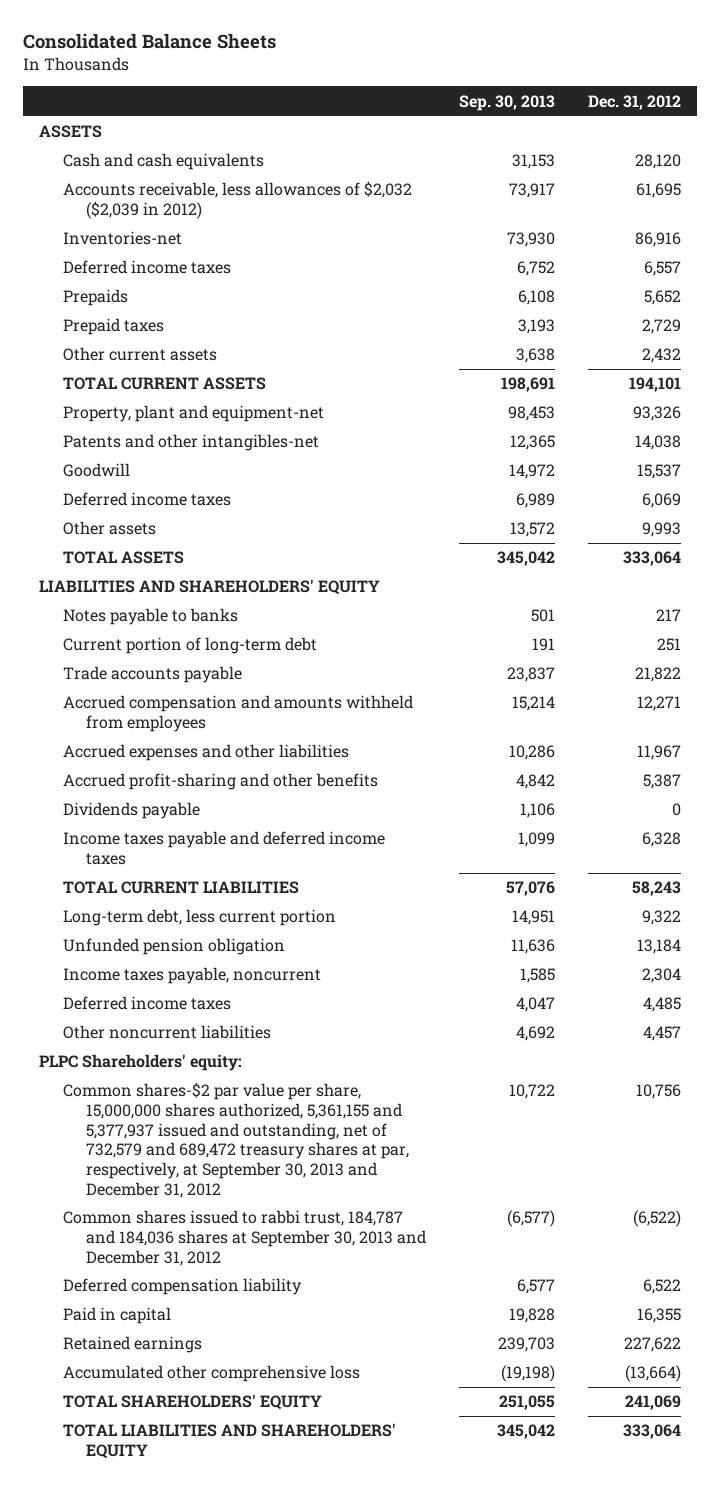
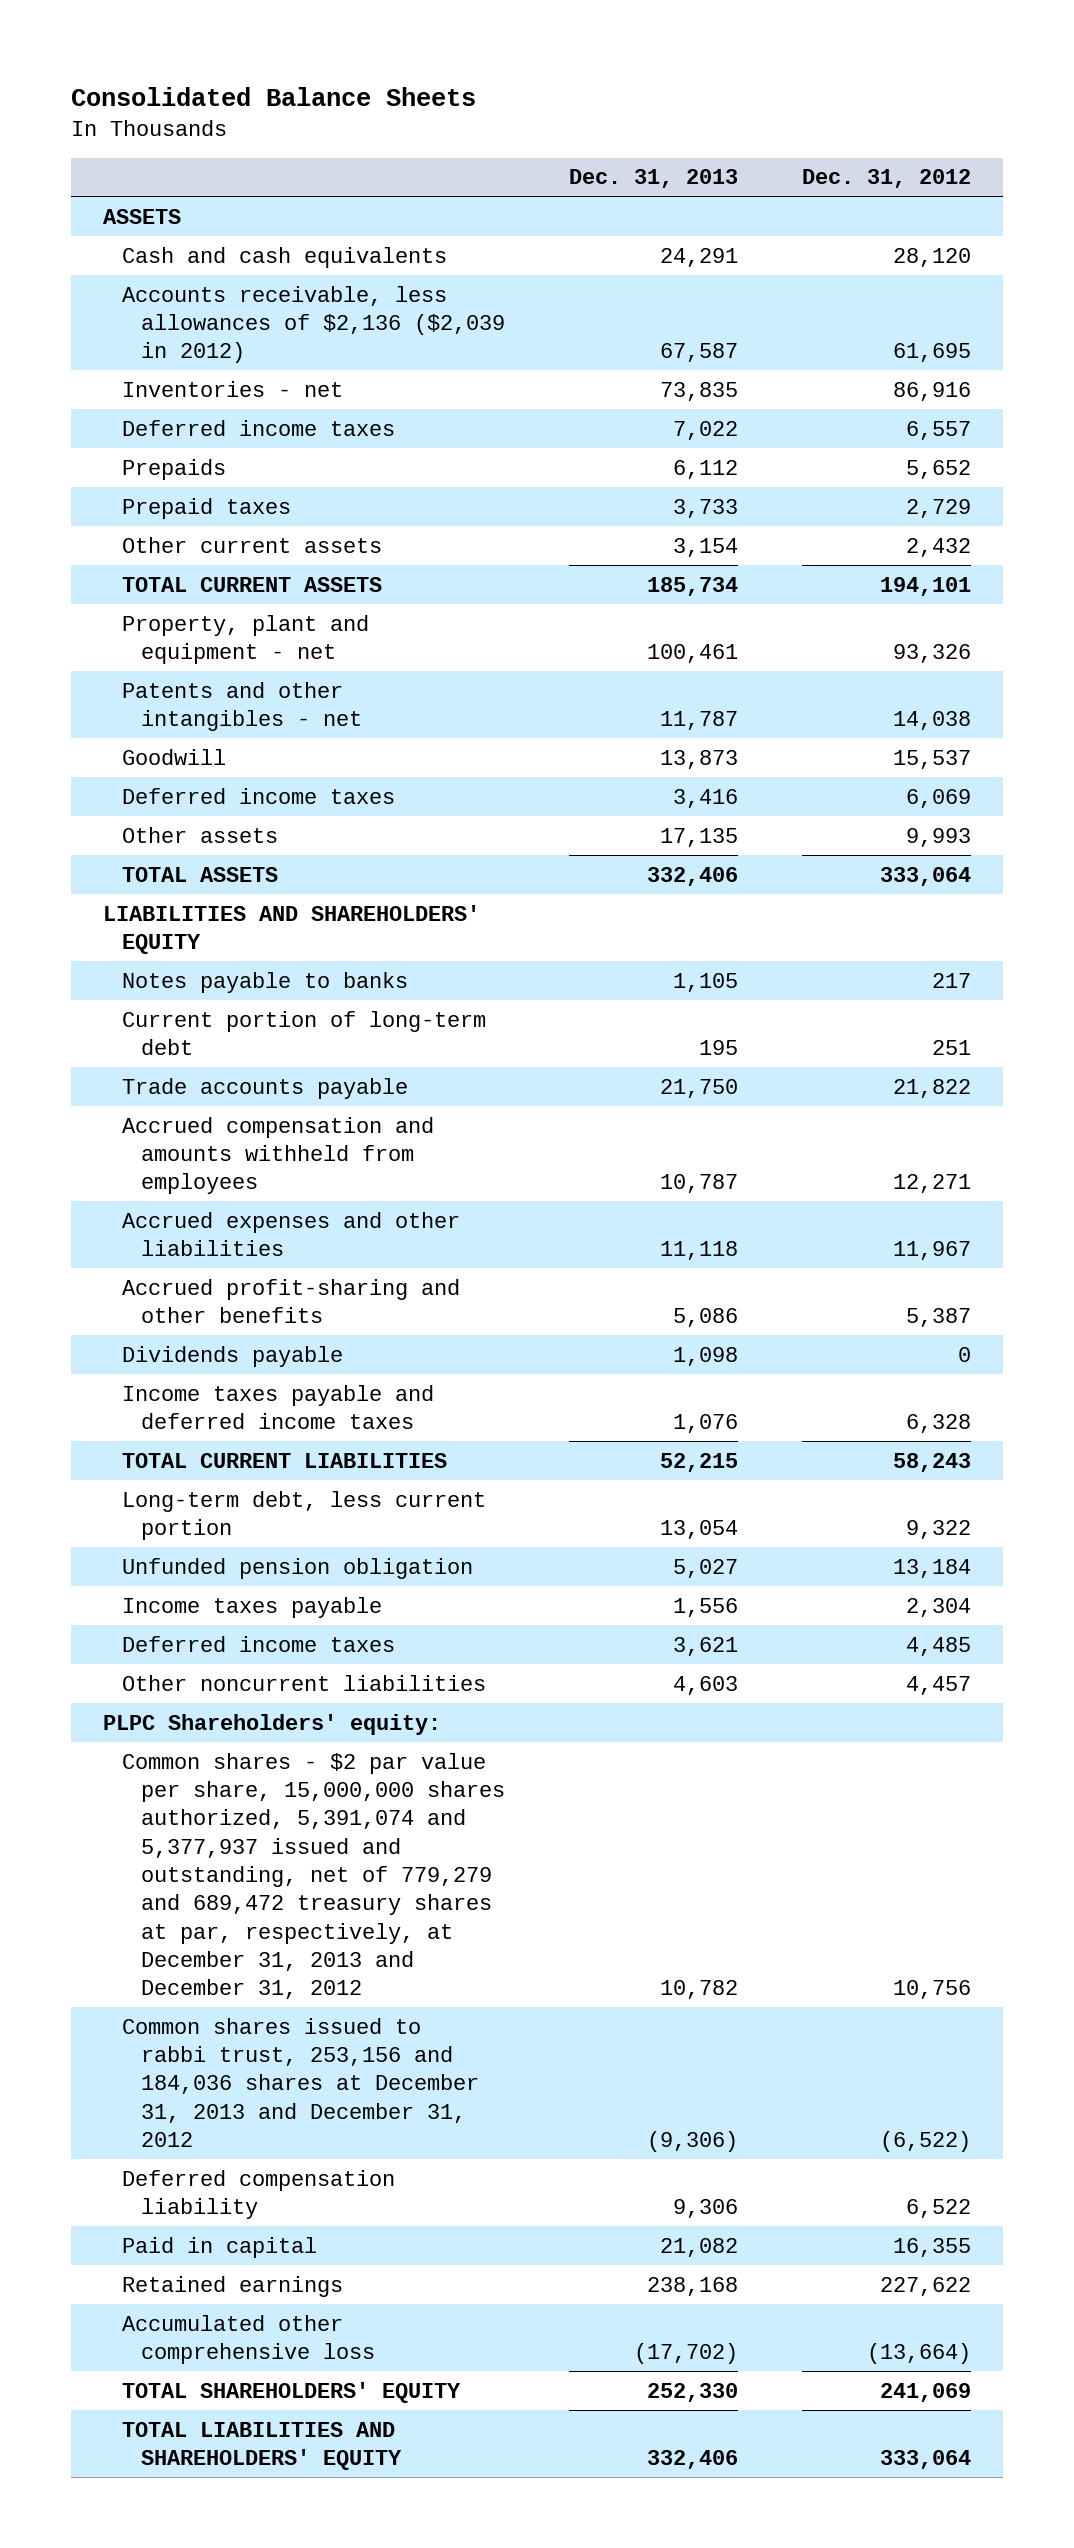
- | Sep. 30, 2013 | Dec. 31, 2012
+ | Dec. 31, 2013 | Dec. 31, 2012
- Accounts receivable, less allowances of $2,032 ($2,039 in 2012) | 73,917 | 61,695
- Inventories-net | 73,930 | 86,916
+ Accounts receivable, less allowances of $2,136 ($2,039 in 2012) | 67,587 | 61,695
+ Inventories - net | 73,835 | 86,916
- Property, plant and equipment-net | 98,453 | 93,326
- Patents and other intangibles-net | 12,365 | 14,038
+ Property, plant and equipment - net | 100,461 | 93,326
+ Patents and other intangibles - net | 11,787 | 14,038
- Income taxes payable, noncurrent | 1,585 | 2,304
+ Income taxes payable | 1,556 | 2,304
- Common shares-$2 par value per share, 15,000,000 shares authorized, 5,361,155 and 5,377,937 issued and outstanding, net of 732,579 and 689,472 treasury shares at par, respectively, at September 30, 2013 and December 31, 2012 | 10,722 | 10,756
- Common shares issued to rabbi trust, 184,787 and 184,036 shares at September 30, 2013 and December 31, 2012 | (6,577) | (6,522)
+ Common shares - $2 par value per share, 15,000,000 shares authorized, 5,391,074 and 5,377,937 issued and outstanding, net of 779,279 and 689,472 treasury shares at par, respectively, at December 31, 2013 and December 31, 2012 | 10,782 | 10,756
+ Common shares issued to rabbi trust, 253,156 and 184,036 shares at December 31, 2013 and December 31, 2012 | (9,306) | (6,522)

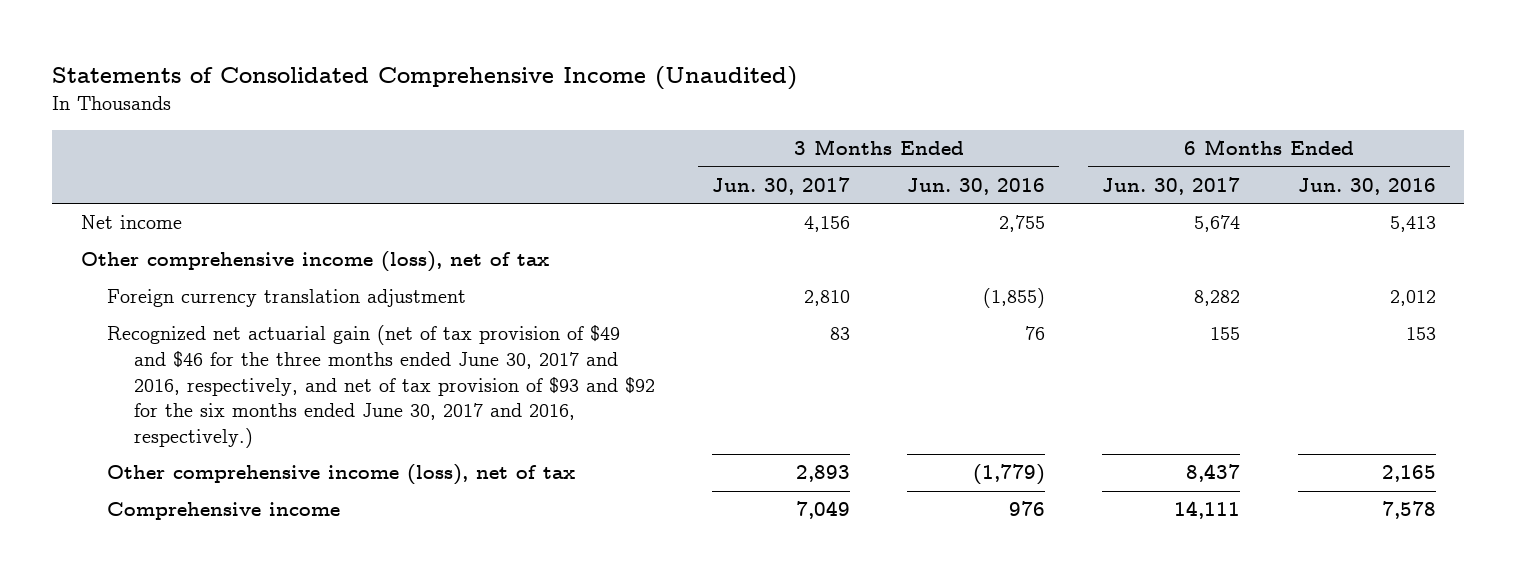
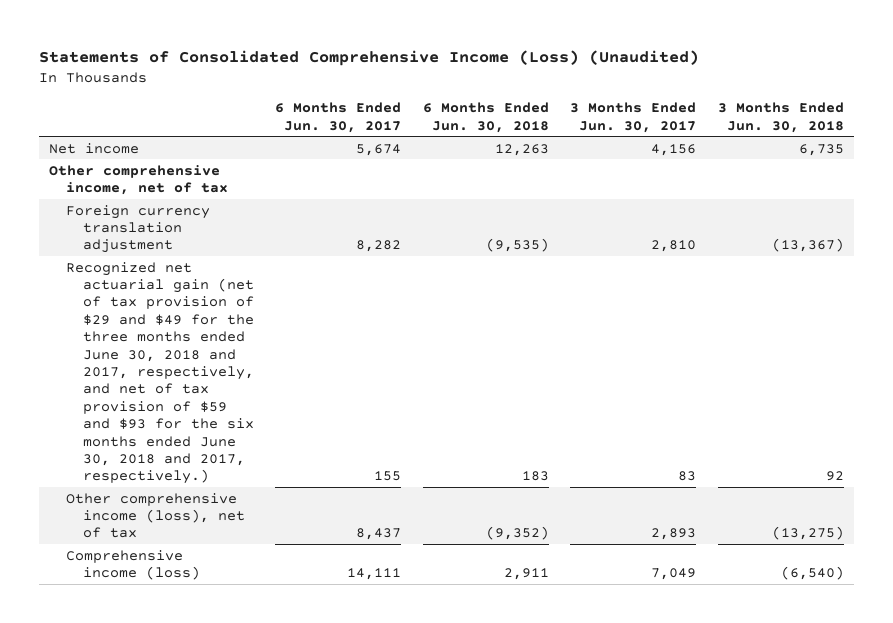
- Statements of Consolidated Comprehensive Income (Unaudited)
+ Statements of Consolidated Comprehensive Income (Loss) (Unaudited)
- | 3 Months Ended Jun. 30, 2017 | 3 Months Ended Jun. 30, 2016 | 6 Months Ended Jun. 30, 2017 | 6 Months Ended Jun. 30, 2016
+ | 6 Months Ended Jun. 30, 2017 | 6 Months Ended Jun. 30, 2018 | 3 Months Ended Jun. 30, 2017 | 3 Months Ended Jun. 30, 2018
- Other comprehensive income (loss), net of tax
+ Other comprehensive income, net of tax
- Recognized net actuarial gain (net of tax provision of $49 and $46 for the three months ended June 30, 2017 and 2016, respectively, and net of tax provision of $93 and $92 for the six months ended June 30, 2017 and 2016, respectively.) | 83 | 76 | 155 | 153
+ Recognized net actuarial gain (net of tax provision of $29 and $49 for the three months ended June 30, 2018 and 2017, respectively, and net of tax provision of $59 and $93 for the six months ended June 30, 2018 and 2017, respectively.) | 155 | 183 | 83 | 92
- Comprehensive income | 7,049 | 976 | 14,111 | 7,578
+ Comprehensive income (loss) | 14,111 | 2,911 | 7,049 | (6,540)

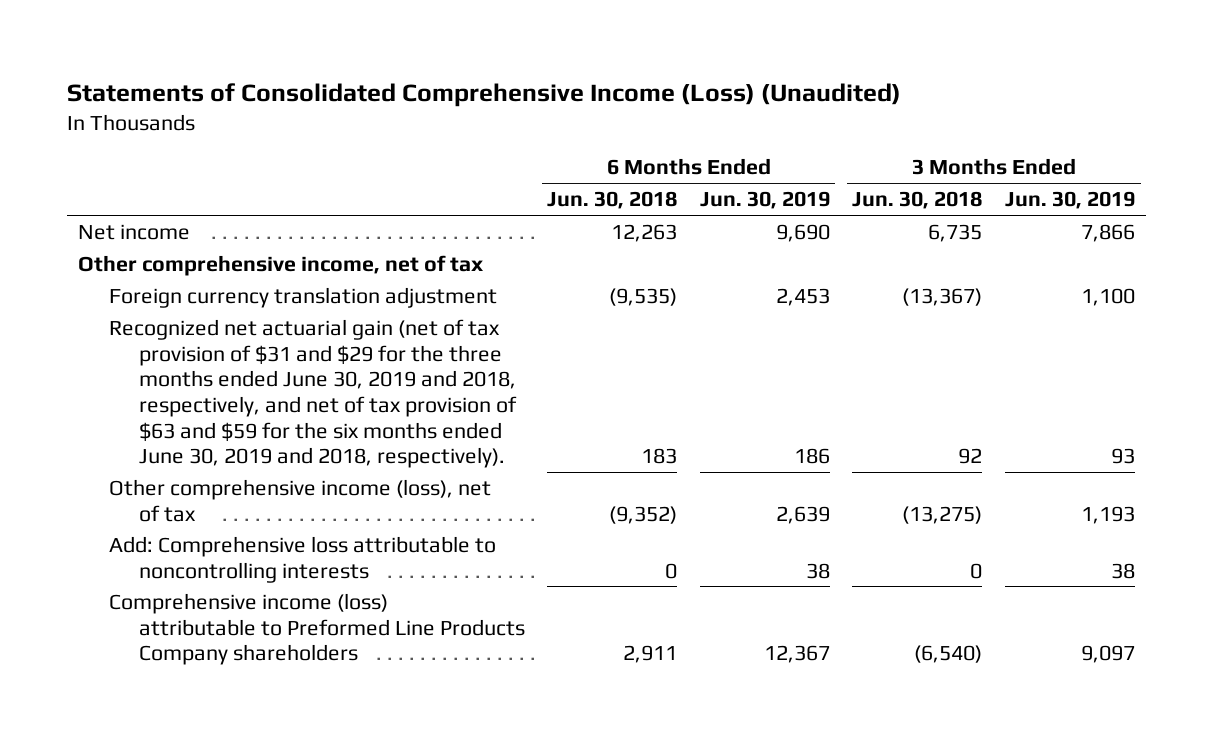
- | 6 Months Ended Jun. 30, 2017 | 6 Months Ended Jun. 30, 2018 | 3 Months Ended Jun. 30, 2017 | 3 Months Ended Jun. 30, 2018
+ | 6 Months Ended Jun. 30, 2018 | 6 Months Ended Jun. 30, 2019 | 3 Months Ended Jun. 30, 2018 | 3 Months Ended Jun. 30, 2019
- Recognized net actuarial gain (net of tax provision of $29 and $49 for the three months ended June 30, 2018 and 2017, respectively, and net of tax provision of $59 and $93 for the six months ended June 30, 2018 and 2017, respectively.) | 155 | 183 | 83 | 92
+ Recognized net actuarial gain (net of tax provision of $31 and $29 for the three months ended June 30, 2019 and 2018, respectively, and net of tax provision of $63 and $59 for the six months ended June 30, 2019 and 2018, respectively). | 183 | 186 | 92 | 93
- Comprehensive income (loss) | 14,111 | 2,911 | 7,049 | (6,540)
+ Add: Comprehensive loss attributable to noncontrolling interests | 0 | 38 | 0 | 38
+ Comprehensive income (loss) attributable to Preformed Line Products Company shareholders | 2,911 | 12,367 | (6,540) | 9,097

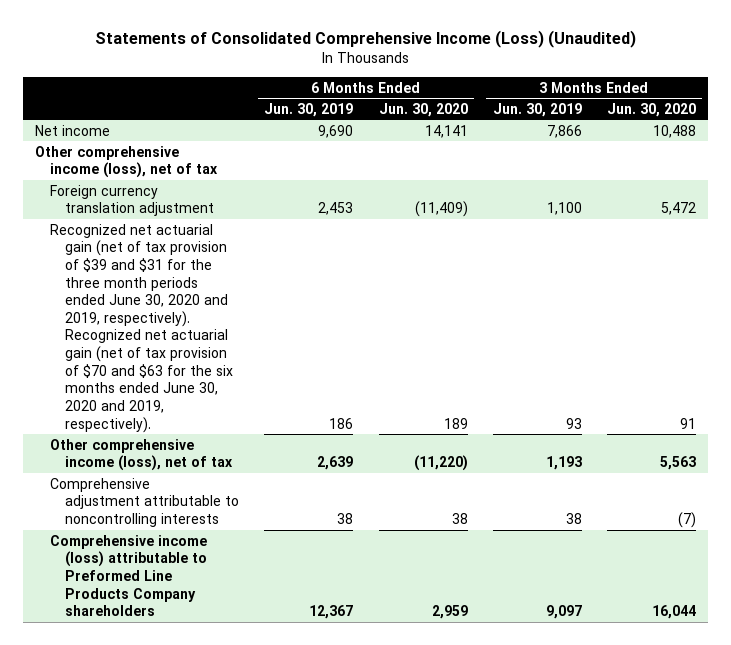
- | 6 Months Ended Jun. 30, 2018 | 6 Months Ended Jun. 30, 2019 | 3 Months Ended Jun. 30, 2018 | 3 Months Ended Jun. 30, 2019
+ | 6 Months Ended Jun. 30, 2019 | 6 Months Ended Jun. 30, 2020 | 3 Months Ended Jun. 30, 2019 | 3 Months Ended Jun. 30, 2020
- Other comprehensive income, net of tax
+ Other comprehensive income (loss), net of tax
- Recognized net actuarial gain (net of tax provision of $31 and $29 for the three months ended June 30, 2019 and 2018, respectively, and net of tax provision of $63 and $59 for the six months ended June 30, 2019 and 2018, respectively). | 183 | 186 | 92 | 93
+ Recognized net actuarial gain (net of tax provision of $39 and $31 for the three month periods ended June 30, 2020 and 2019, respectively). Recognized net actuarial gain (net of tax provision of $70 and $63 for the six months ended June 30, 2020 and 2019, respectively). | 186 | 189 | 93 | 91
- Add: Comprehensive loss attributable to noncontrolling interests | 0 | 38 | 0 | 38
+ Comprehensive adjustment attributable to noncontrolling interests | 38 | 38 | 38 | (7)

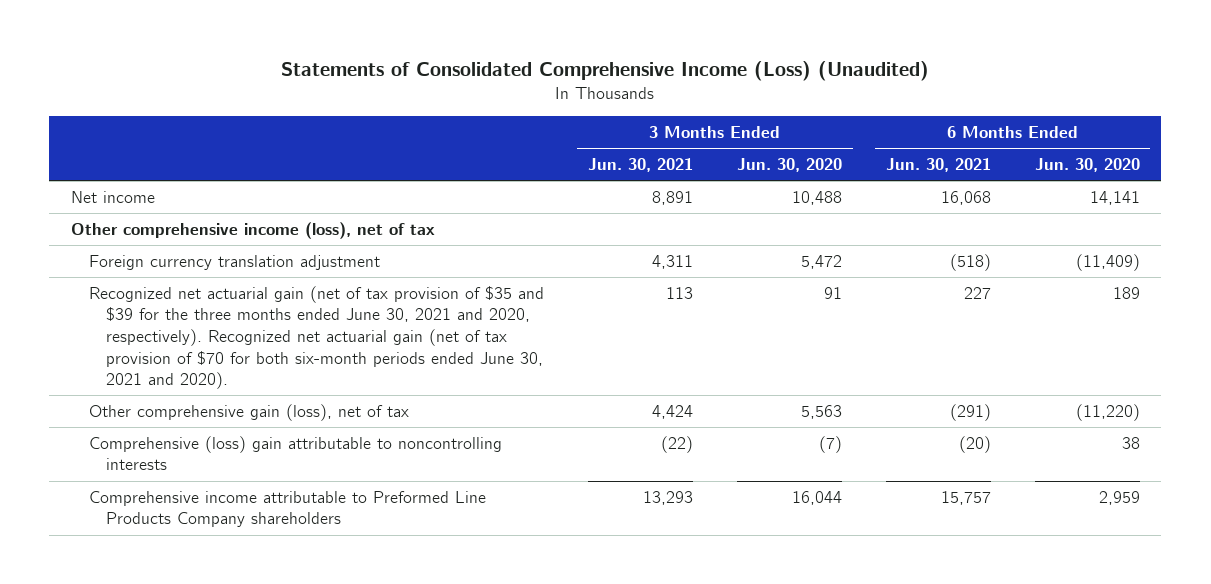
- | 6 Months Ended Jun. 30, 2019 | 6 Months Ended Jun. 30, 2020 | 3 Months Ended Jun. 30, 2019 | 3 Months Ended Jun. 30, 2020
+ | 3 Months Ended Jun. 30, 2021 | 3 Months Ended Jun. 30, 2020 | 6 Months Ended Jun. 30, 2021 | 6 Months Ended Jun. 30, 2020
- Recognized net actuarial gain (net of tax provision of $39 and $31 for the three month periods ended June 30, 2020 and 2019, respectively). Recognized net actuarial gain (net of tax provision of $70 and $63 for the six months ended June 30, 2020 and 2019, respectively). | 186 | 189 | 93 | 91
- Other comprehensive income (loss), net of tax | 2,639 | (11,220) | 1,193 | 5,563
- Comprehensive adjustment attributable to noncontrolling interests | 38 | 38 | 38 | (7)
- Comprehensive income (loss) attributable to Preformed Line Products Company shareholders | 12,367 | 2,959 | 9,097 | 16,044
+ Recognized net actuarial gain (net of tax provision of $35 and $39 for the three months ended June 30, 2021 and 2020, respectively). Recognized net actuarial gain (net of tax provision of $70 for both six-month periods ended June 30, 2021 and 2020). | 113 | 91 | 227 | 189
+ Other comprehensive gain (loss), net of tax | 4,424 | 5,563 | (291) | (11,220)
+ Comprehensive (loss) gain attributable to noncontrolling interests | (22) | (7) | (20) | 38
+ Comprehensive income attributable to Preformed Line Products Company shareholders | 13,293 | 16,044 | 15,757 | 2,959

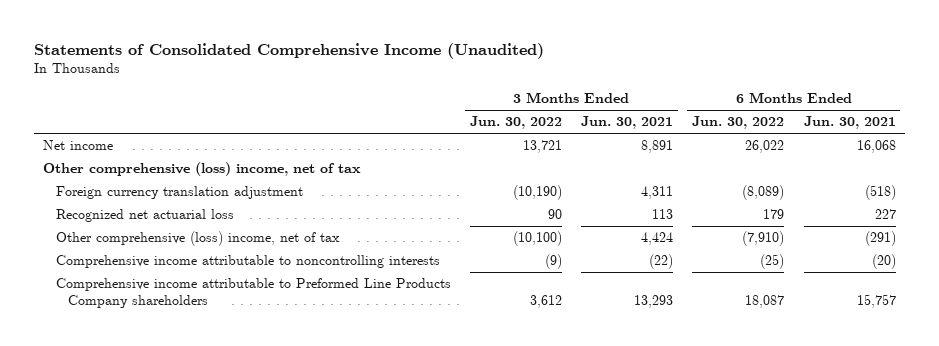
- Statements of Consolidated Comprehensive Income (Loss) (Unaudited)
+ Statements of Consolidated Comprehensive Income (Unaudited)
- | 3 Months Ended Jun. 30, 2021 | 3 Months Ended Jun. 30, 2020 | 6 Months Ended Jun. 30, 2021 | 6 Months Ended Jun. 30, 2020
+ | 3 Months Ended Jun. 30, 2022 | 3 Months Ended Jun. 30, 2021 | 6 Months Ended Jun. 30, 2022 | 6 Months Ended Jun. 30, 2021
- Other comprehensive income (loss), net of tax
+ Other comprehensive (loss) income, net of tax
- Recognized net actuarial gain (net of tax provision of $35 and $39 for the three months ended June 30, 2021 and 2020, respectively). Recognized net actuarial gain (net of tax provision of $70 for both six-month periods ended June 30, 2021 and 2020). | 113 | 91 | 227 | 189
- Other comprehensive gain (loss), net of tax | 4,424 | 5,563 | (291) | (11,220)
- Comprehensive (loss) gain attributable to noncontrolling interests | (22) | (7) | (20) | 38
+ Recognized net actuarial loss | 90 | 113 | 179 | 227
+ Other comprehensive (loss) income, net of tax | (10,100) | 4,424 | (7,910) | (291)
+ Comprehensive income attributable to noncontrolling interests | (9) | (22) | (25) | (20)

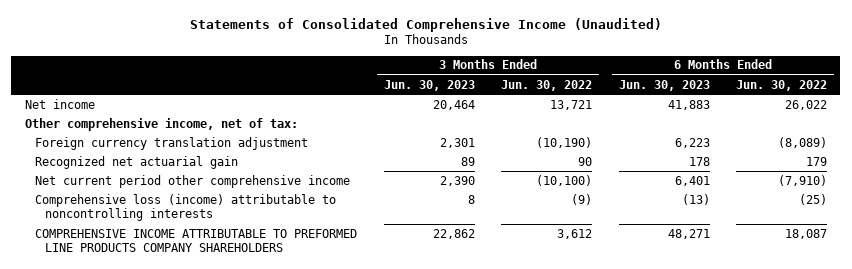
- | 3 Months Ended Jun. 30, 2022 | 3 Months Ended Jun. 30, 2021 | 6 Months Ended Jun. 30, 2022 | 6 Months Ended Jun. 30, 2021
+ | 3 Months Ended Jun. 30, 2023 | 3 Months Ended Jun. 30, 2022 | 6 Months Ended Jun. 30, 2023 | 6 Months Ended Jun. 30, 2022
- Other comprehensive (loss) income, net of tax
+ Other comprehensive income, net of tax:
- Recognized net actuarial loss | 90 | 113 | 179 | 227
- Other comprehensive (loss) income, net of tax | (10,100) | 4,424 | (7,910) | (291)
- Comprehensive income attributable to noncontrolling interests | (9) | (22) | (25) | (20)
- Comprehensive income attributable to Preformed Line Products Company shareholders | 3,612 | 13,293 | 18,087 | 15,757
+ Recognized net actuarial gain | 89 | 90 | 178 | 179
+ Net current period other comprehensive income | 2,390 | (10,100) | 6,401 | (7,910)
+ Comprehensive loss (income) attributable to noncontrolling interests | 8 | (9) | (13) | (25)
+ COMPREHENSIVE INCOME ATTRIBUTABLE TO PREFORMED LINE PRODUCTS COMPANY SHAREHOLDERS | 22,862 | 3,612 | 48,271 | 18,087

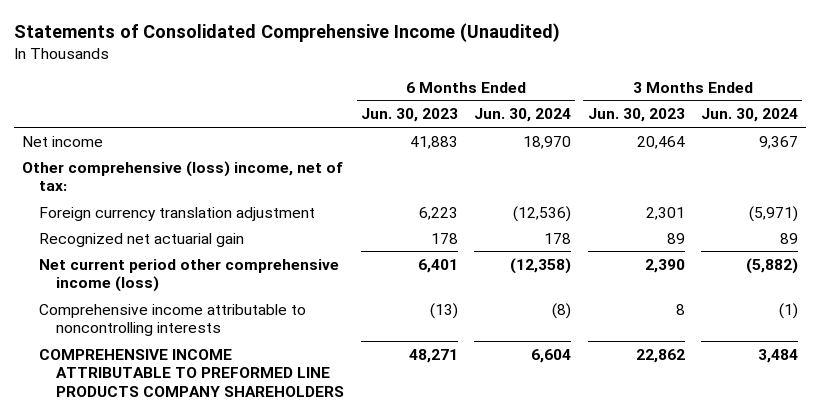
- | 3 Months Ended Jun. 30, 2023 | 3 Months Ended Jun. 30, 2022 | 6 Months Ended Jun. 30, 2023 | 6 Months Ended Jun. 30, 2022
+ | 6 Months Ended Jun. 30, 2023 | 6 Months Ended Jun. 30, 2024 | 3 Months Ended Jun. 30, 2023 | 3 Months Ended Jun. 30, 2024
- Other comprehensive income, net of tax:
+ Other comprehensive (loss) income, net of tax:
- Net current period other comprehensive income | 2,390 | (10,100) | 6,401 | (7,910)
- Comprehensive loss (income) attributable to noncontrolling interests | 8 | (9) | (13) | (25)
+ Net current period other comprehensive income (loss) | 6,401 | (12,358) | 2,390 | (5,882)
+ Comprehensive income attributable to noncontrolling interests | (13) | (8) | 8 | (1)

